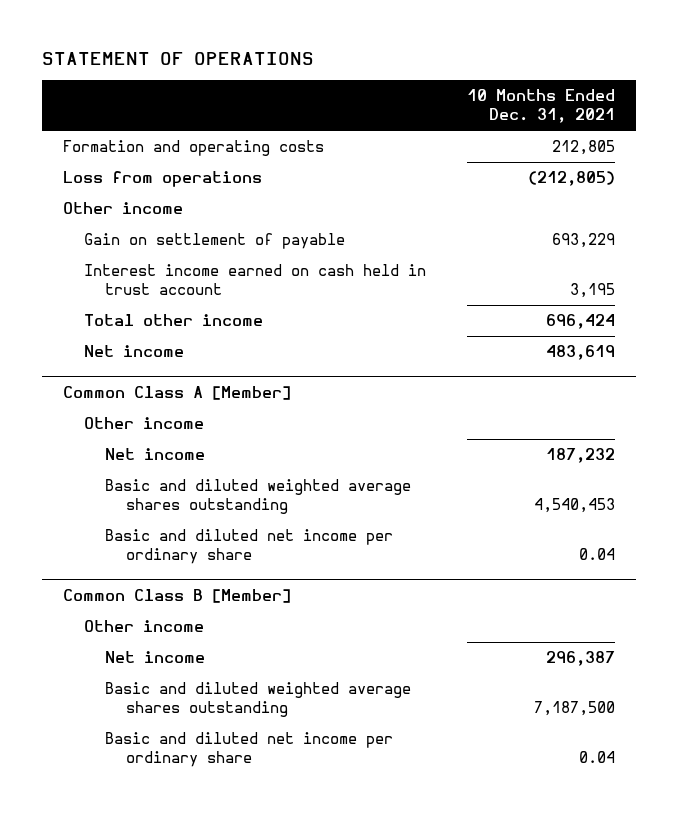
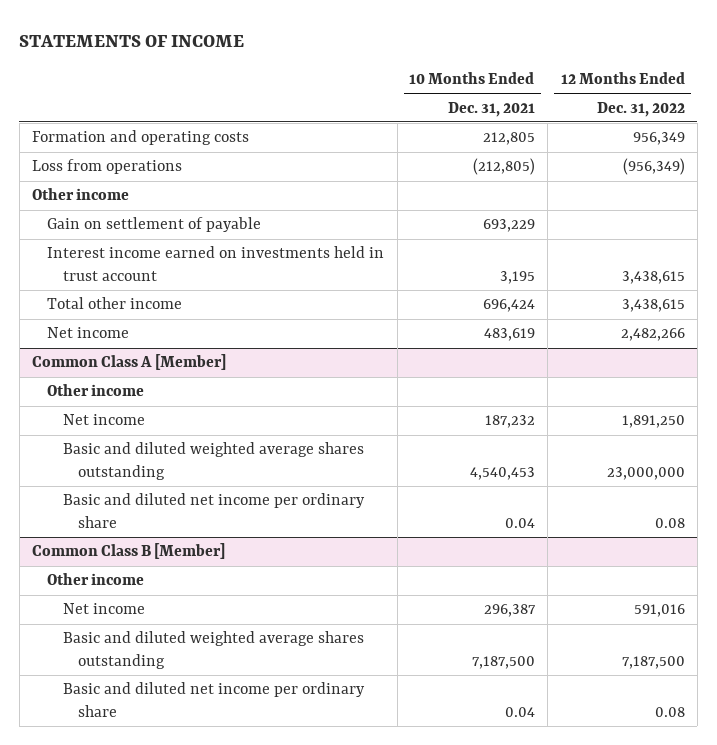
- STATEMENT OF OPERATIONS
+ STATEMENTS OF INCOME
- | 10 Months Ended Dec. 31, 2021
+ | 10 Months Ended Dec. 31, 2021 | 12 Months Ended Dec. 31, 2022
- Interest income earned on cash held in trust account | 3,195
+ Interest income earned on investments held in trust account | 3,195 | 3,438,615

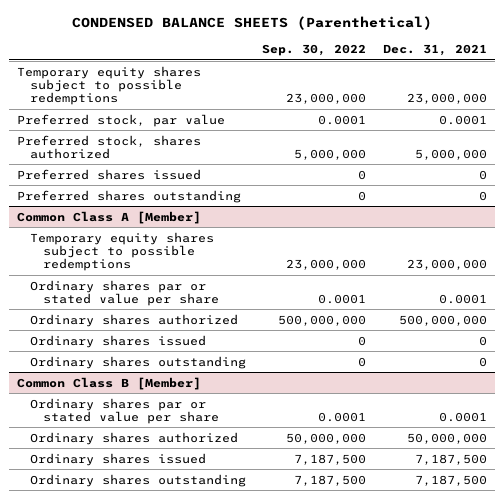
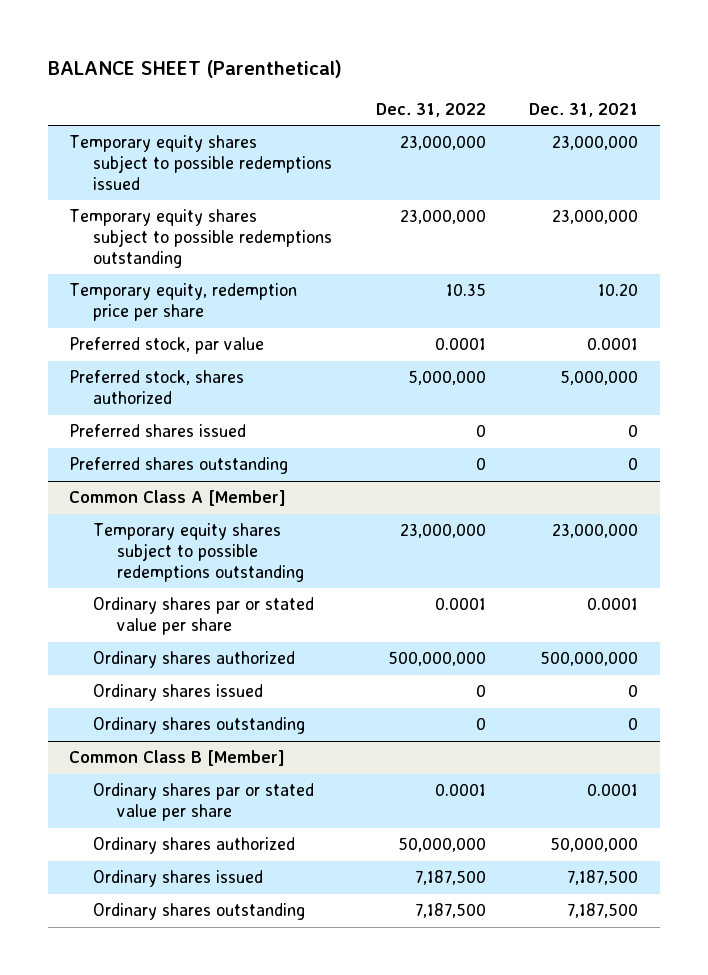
- CONDENSED BALANCE SHEETS (Parenthetical)
+ BALANCE SHEET (Parenthetical)
- | Sep. 30, 2022 | Dec. 31, 2021
+ | Dec. 31, 2022 | Dec. 31, 2021
- Temporary equity shares subject to possible redemptions | 23,000,000 | 23,000,000
+ Temporary equity shares subject to possible redemptions issued | 23,000,000 | 23,000,000
+ Temporary equity shares subject to possible redemptions outstanding | 23,000,000 | 23,000,000
+ Temporary equity, redemption price per share | 10.35 | 10.20
@ Common Class A [Member]
- Temporary equity shares subject to possible redemptions | 23,000,000 | 23,000,000
+ Temporary equity shares subject to possible redemptions outstanding | 23,000,000 | 23,000,000

